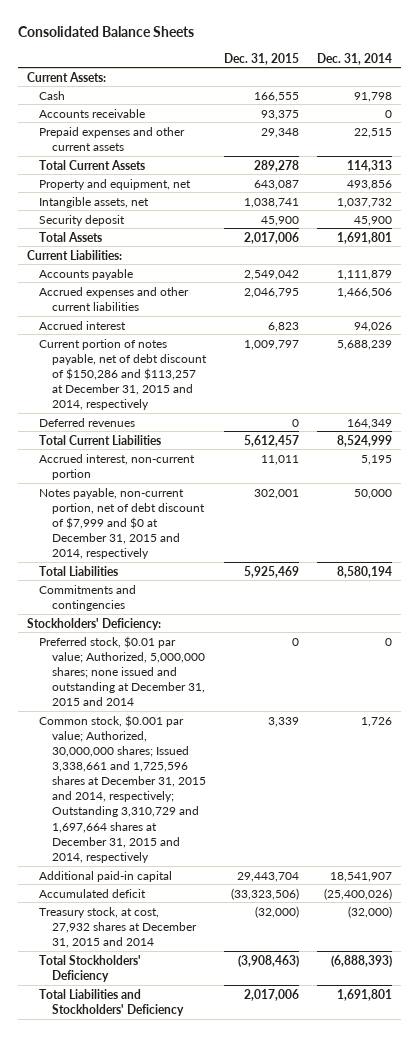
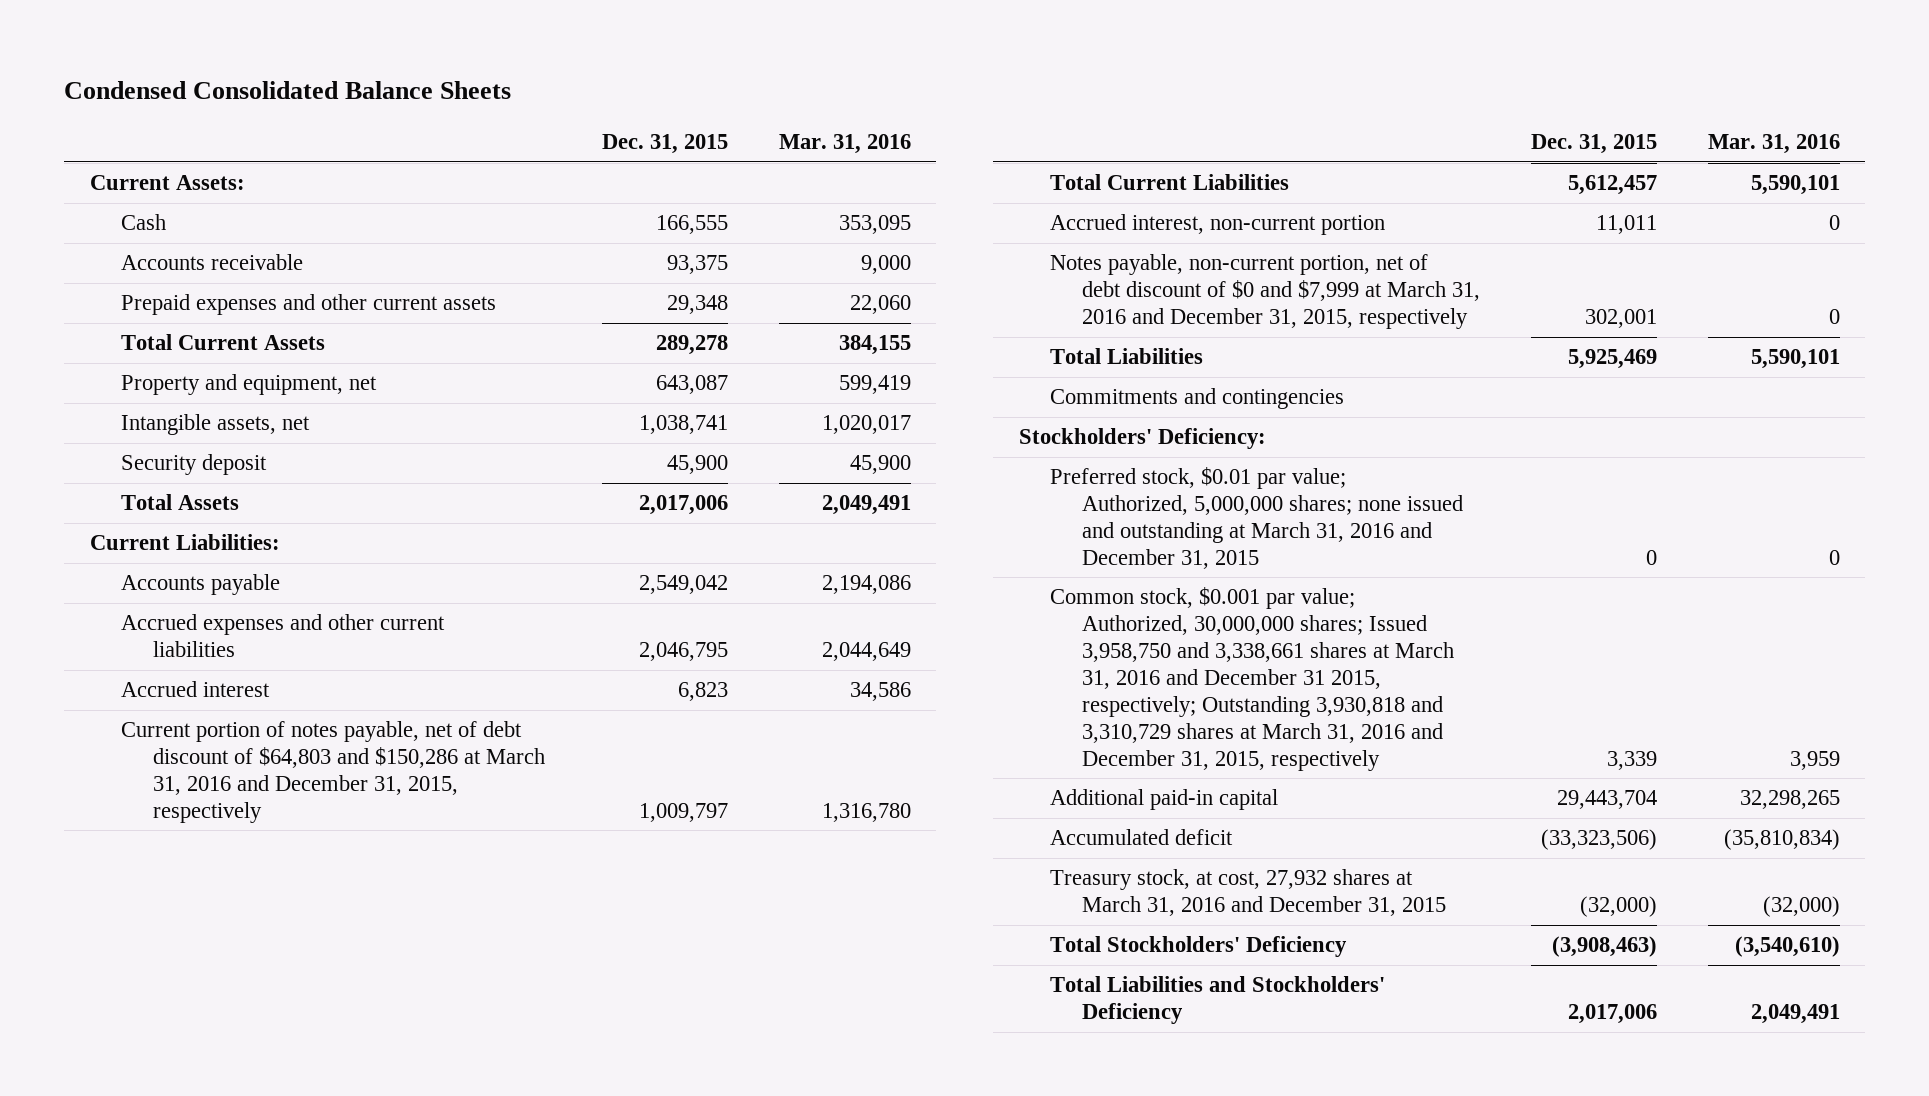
- Consolidated Balance Sheets
+ Condensed Consolidated Balance Sheets
- | Dec. 31, 2015 | Dec. 31, 2014
+ | Dec. 31, 2015 | Mar. 31, 2016
- Current portion of notes payable, net of debt discount of $150,286 and $113,257 at December 31, 2015 and 2014, respectively | 1,009,797 | 5,688,239
- Deferred revenues | 0 | 164,349
+ Current portion of notes payable, net of debt discount of $64,803 and $150,286 at March 31, 2016 and December 31, 2015, respectively | 1,009,797 | 1,316,780
- Notes payable, non-current portion, net of debt discount of $7,999 and $0 at December 31, 2015 and 2014, respectively | 302,001 | 50,000
+ Notes payable, non-current portion, net of debt discount of $0 and $7,999 at March 31, 2016 and December 31, 2015, respectively | 302,001 | 0
- Preferred stock, $0.01 par value; Authorized, 5,000,000 shares; none issued and outstanding at December 31, 2015 and 2014 | 0 | 0
- Common stock, $0.001 par value; Authorized, 30,000,000 shares; Issued 3,338,661 and 1,725,596 shares at December 31, 2015 and 2014, respectively; Outstanding 3,310,729 and 1,697,664 shares at December 31, 2015 and 2014, respectively | 3,339 | 1,726
+ Preferred stock, $0.01 par value; Authorized, 5,000,000 shares; none issued and outstanding at March 31, 2016 and December 31, 2015 | 0 | 0
+ Common stock, $0.001 par value; Authorized, 30,000,000 shares; Issued 3,958,750 and 3,338,661 shares at March 31, 2016 and December 31 2015, respectively; Outstanding 3,930,818 and 3,310,729 shares at March 31, 2016 and December 31, 2015, respectively | 3,339 | 3,959
- Treasury stock, at cost, 27,932 shares at December 31, 2015 and 2014 | (32,000) | (32,000)
+ Treasury stock, at cost, 27,932 shares at March 31, 2016 and December 31, 2015 | (32,000) | (32,000)

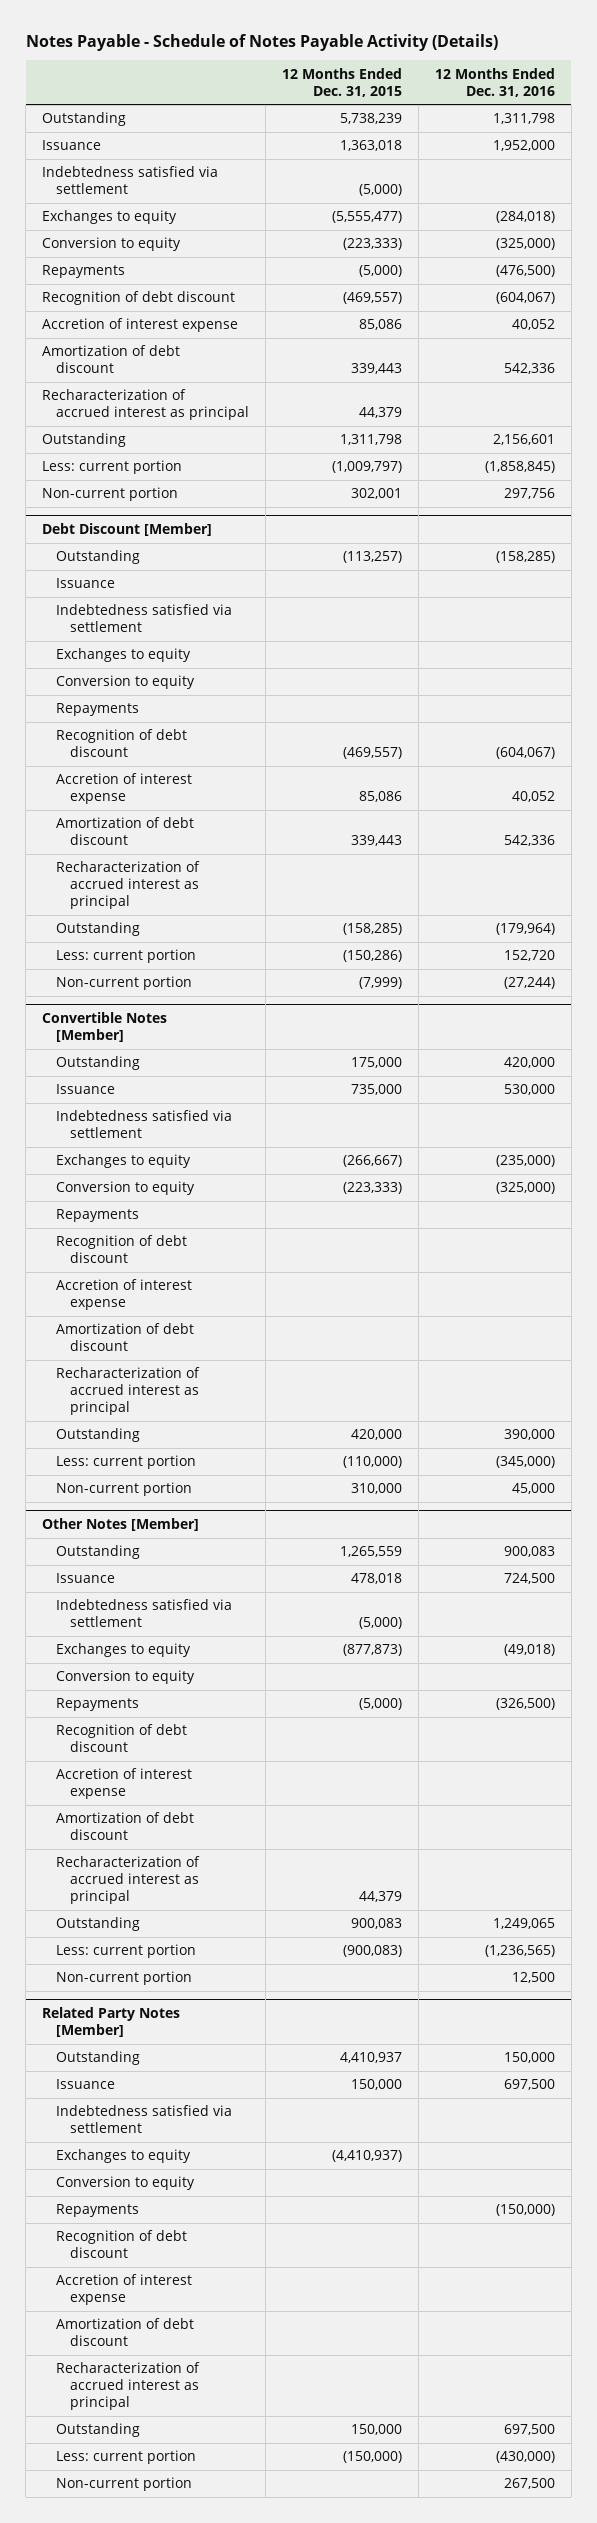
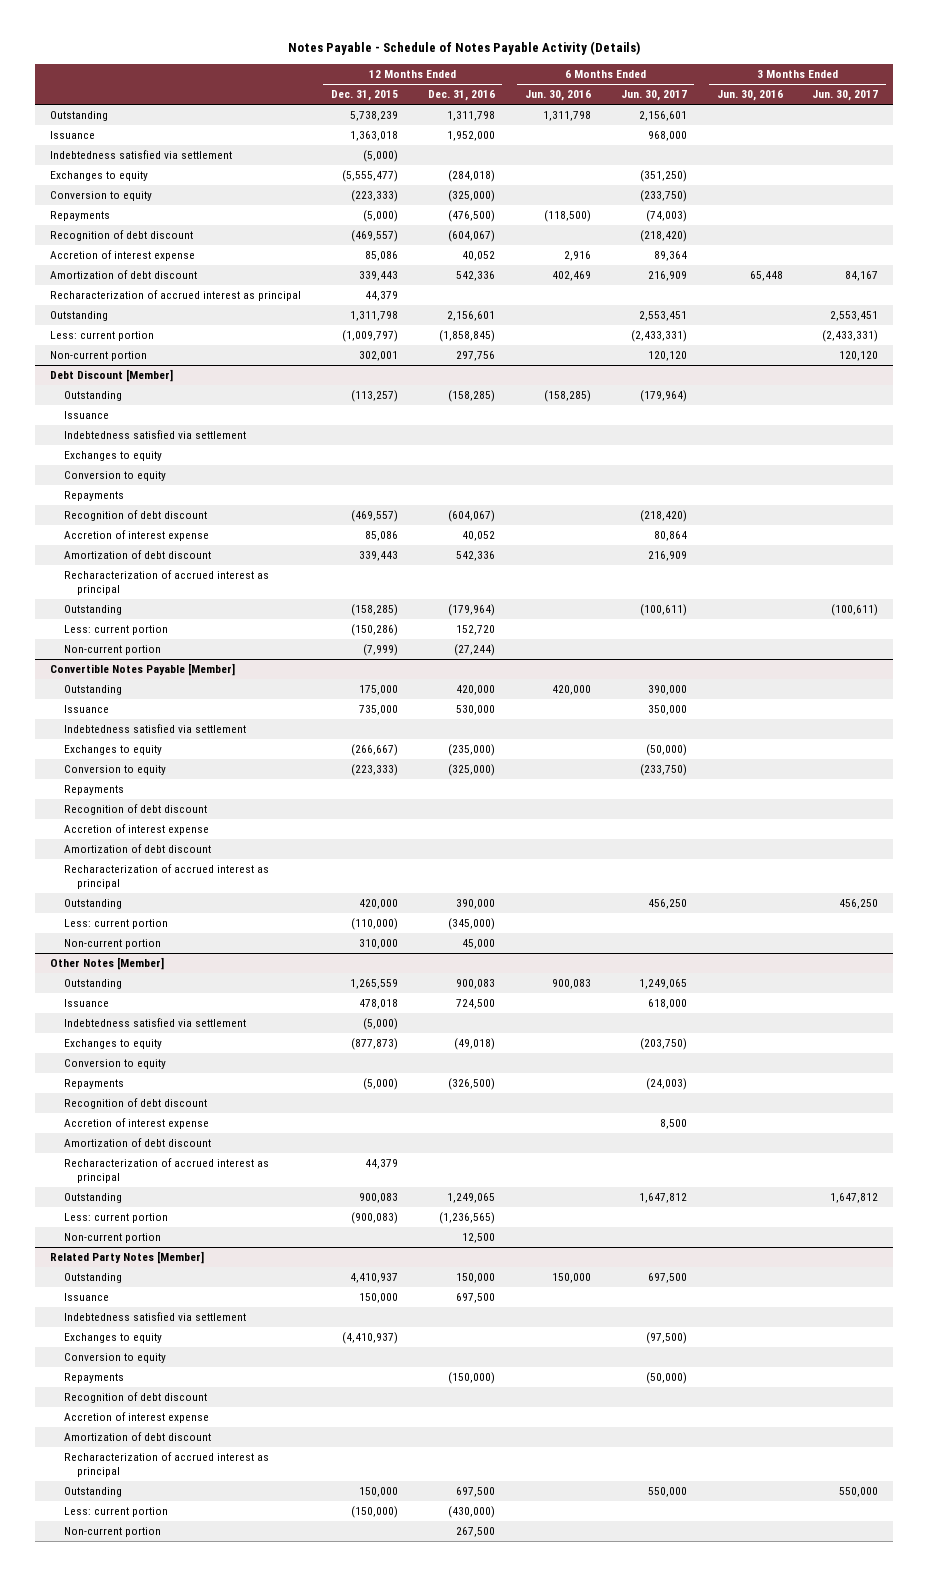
- | 12 Months Ended Dec. 31, 2015 | 12 Months Ended Dec. 31, 2016
+ | 12 Months Ended Dec. 31, 2015 | 12 Months Ended Dec. 31, 2016 | 6 Months Ended Jun. 30, 2016 | 6 Months Ended Jun. 30, 2017 | 3 Months Ended Jun. 30, 2016 | 3 Months Ended Jun. 30, 2017
- Convertible Notes [Member]
+ Convertible Notes Payable [Member]

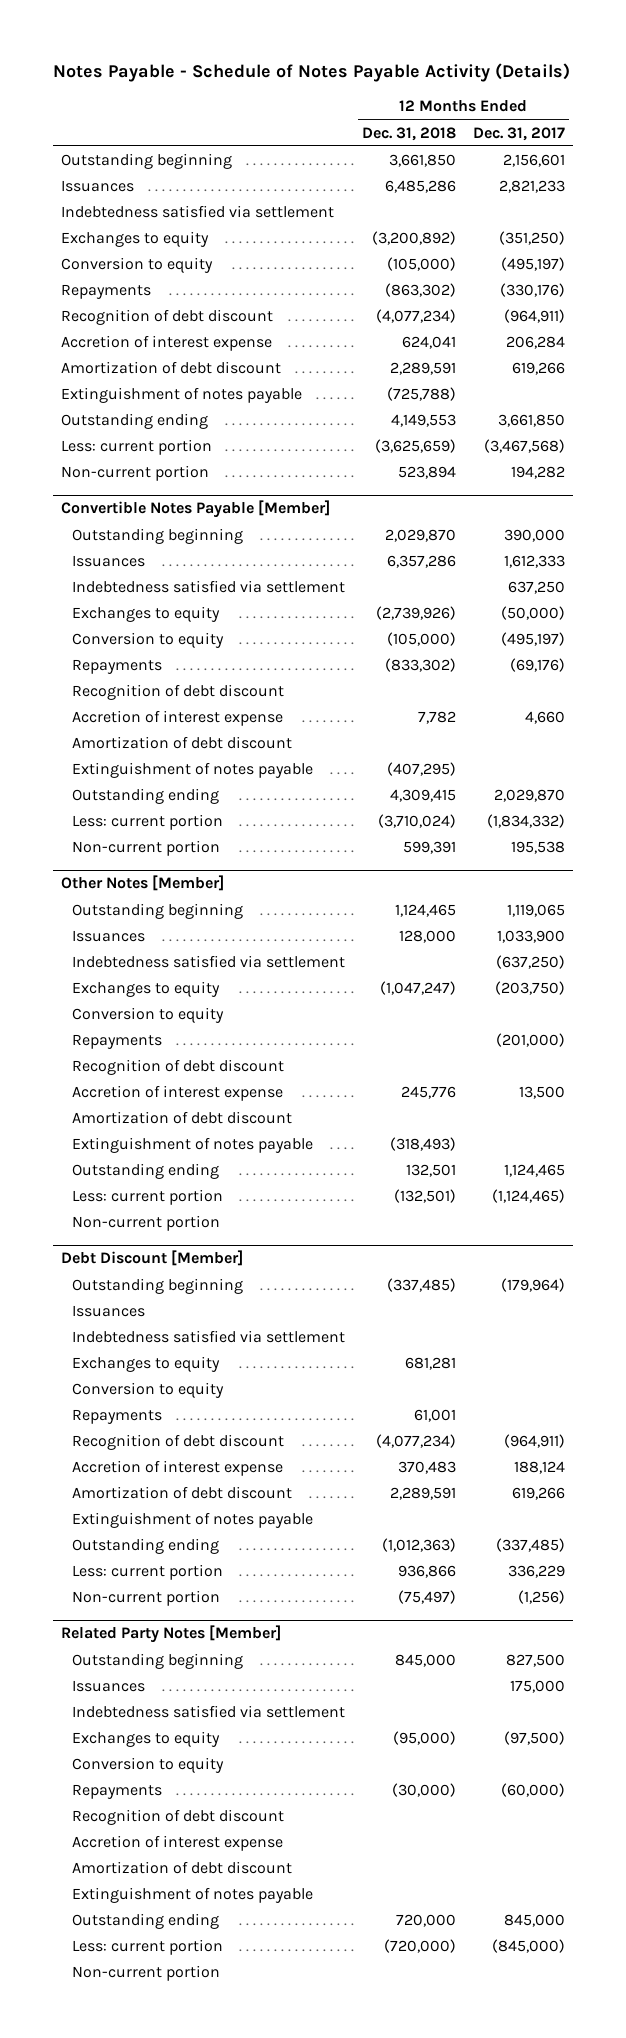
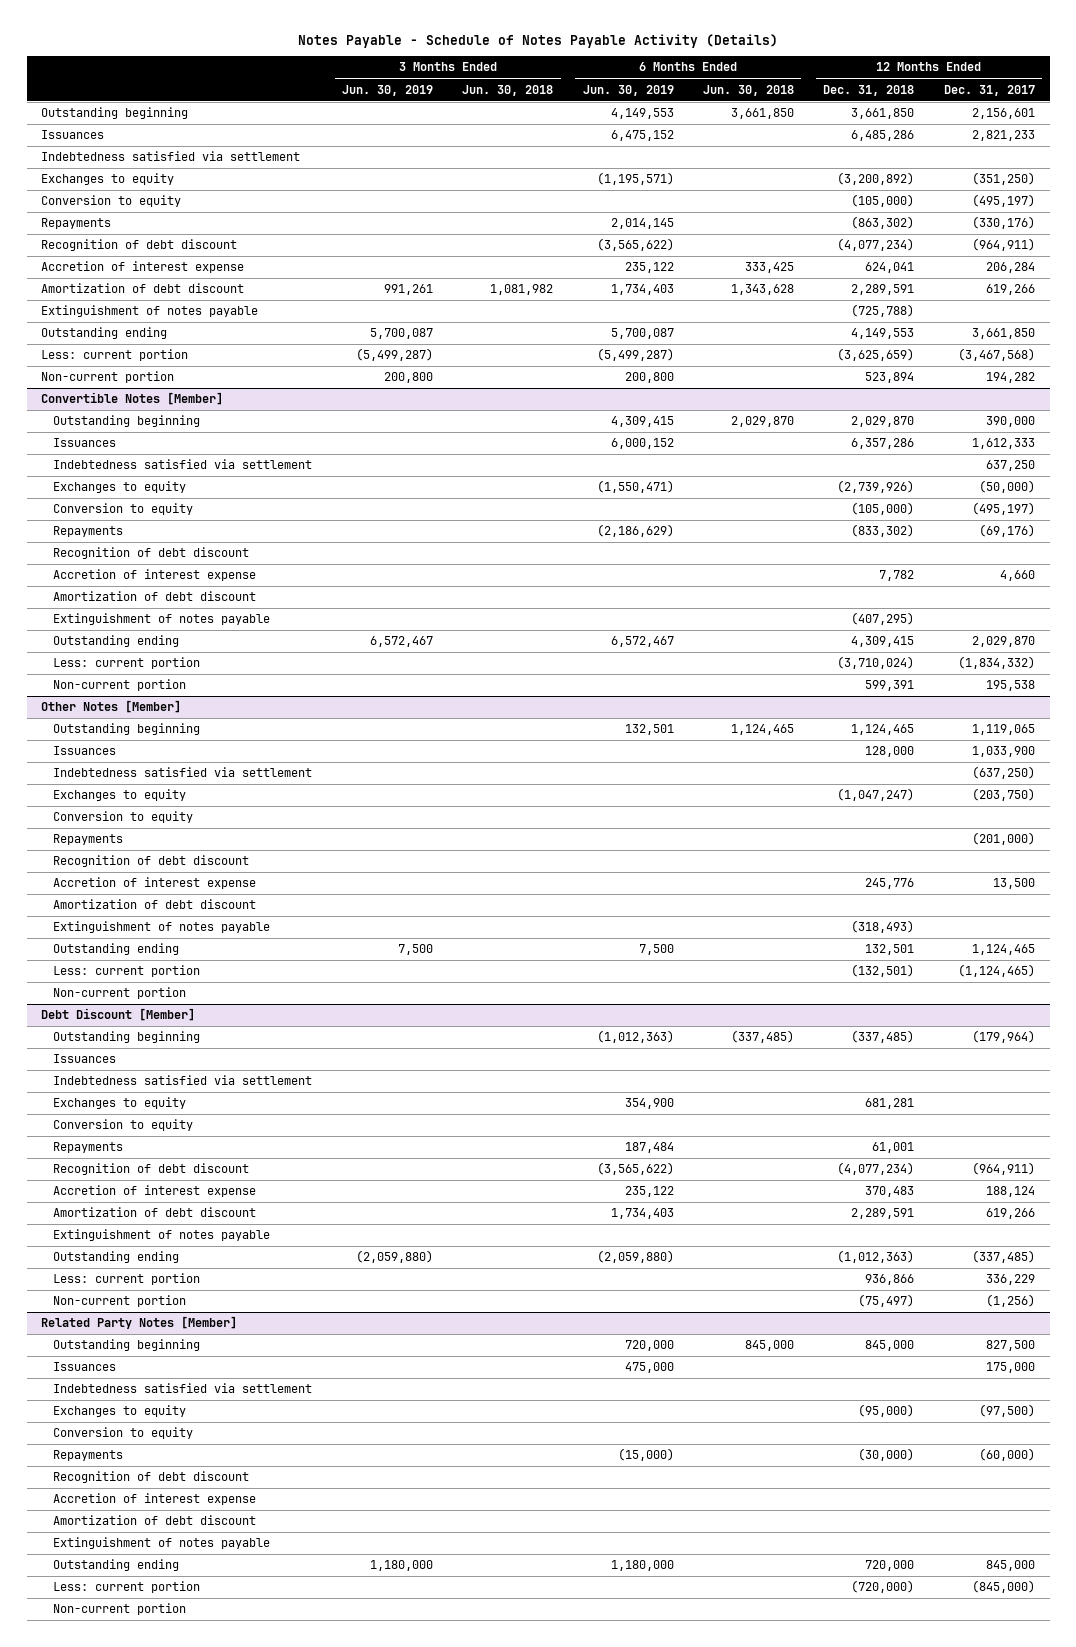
- | 12 Months Ended Dec. 31, 2018 | 12 Months Ended Dec. 31, 2017
+ | 3 Months Ended Jun. 30, 2019 | 3 Months Ended Jun. 30, 2018 | 6 Months Ended Jun. 30, 2019 | 6 Months Ended Jun. 30, 2018 | 12 Months Ended Dec. 31, 2018 | 12 Months Ended Dec. 31, 2017
- Convertible Notes Payable [Member]
+ Convertible Notes [Member]

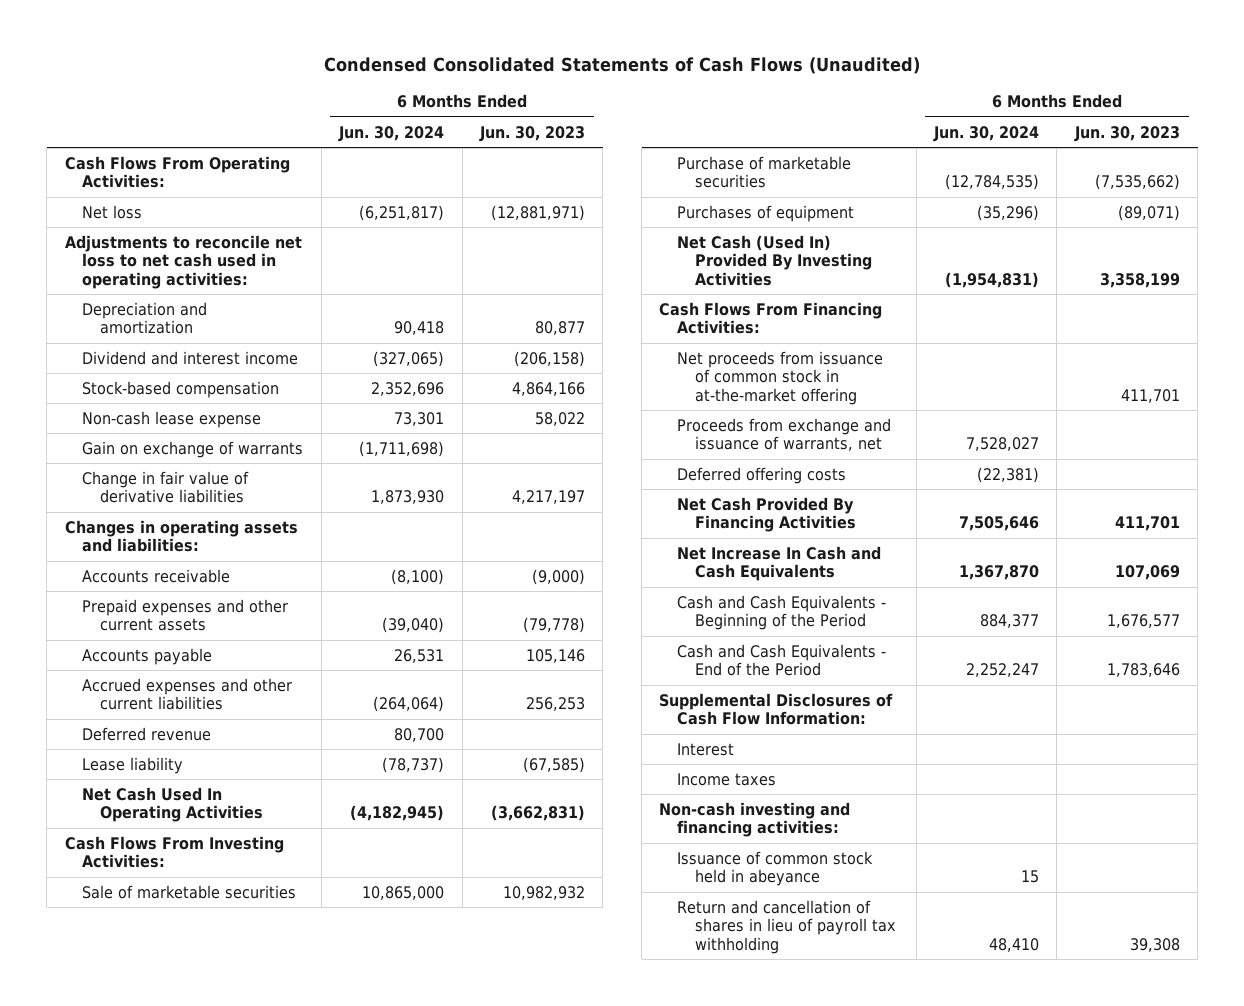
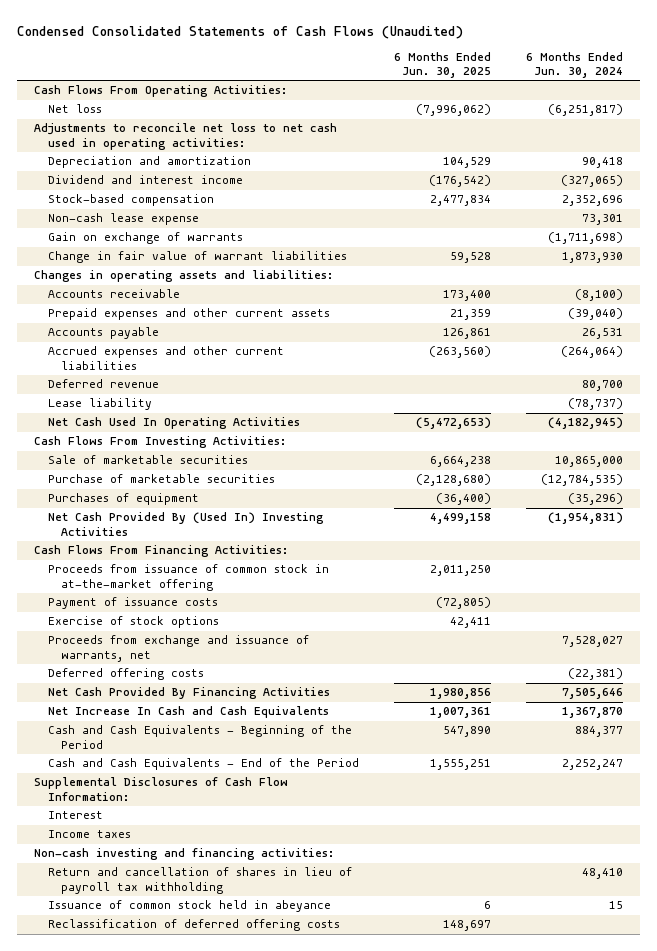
- | 6 Months Ended Jun. 30, 2024 | 6 Months Ended Jun. 30, 2023
+ | 6 Months Ended Jun. 30, 2025 | 6 Months Ended Jun. 30, 2024
- Change in fair value of derivative liabilities | 1,873,930 | 4,217,197
+ Change in fair value of warrant liabilities | 59,528 | 1,873,930
- Net Cash (Used In) Provided By Investing Activities | (1,954,831) | 3,358,199
+ Net Cash Provided By (Used In) Investing Activities | 4,499,158 | (1,954,831)
- Net proceeds from issuance of common stock in at-the-market offering | | 411,701
+ Proceeds from issuance of common stock in at-the-market offering | 2,011,250 |
+ Payment of issuance costs | (72,805) |
+ Exercise of stock options | 42,411 |
moved down: Issuance of common stock held in abeyance | 6 | 15
+ Reclassification of deferred offering costs | 148,697 |

